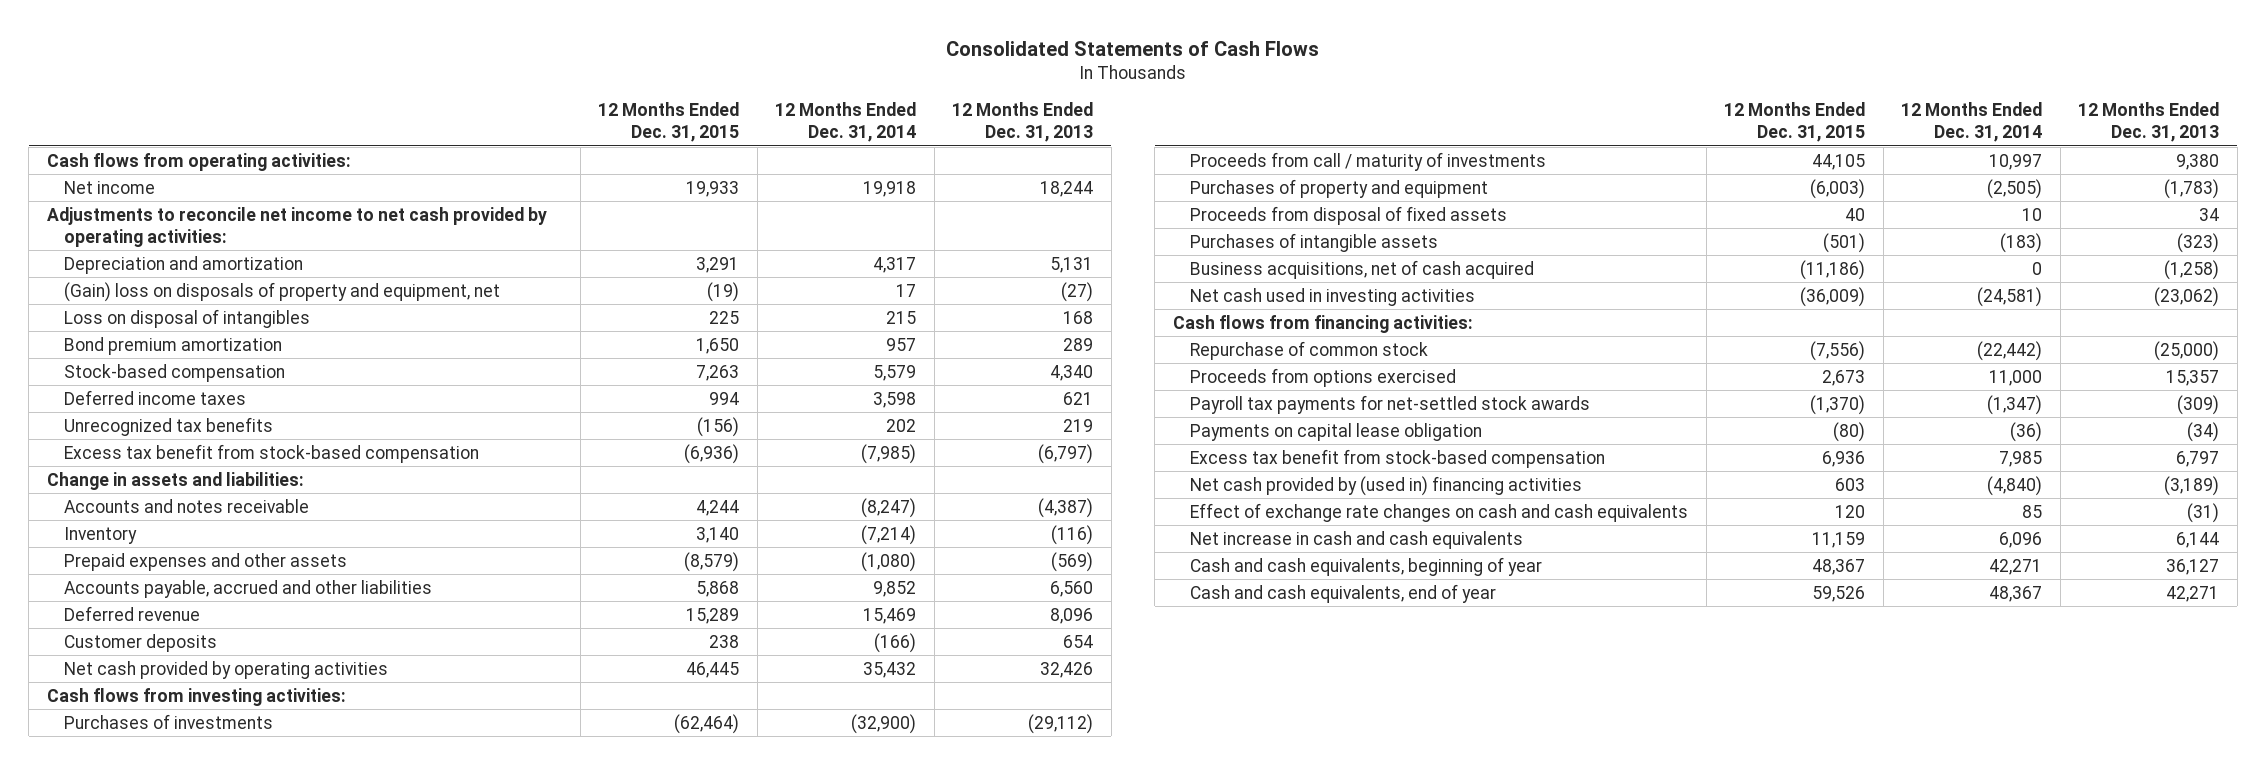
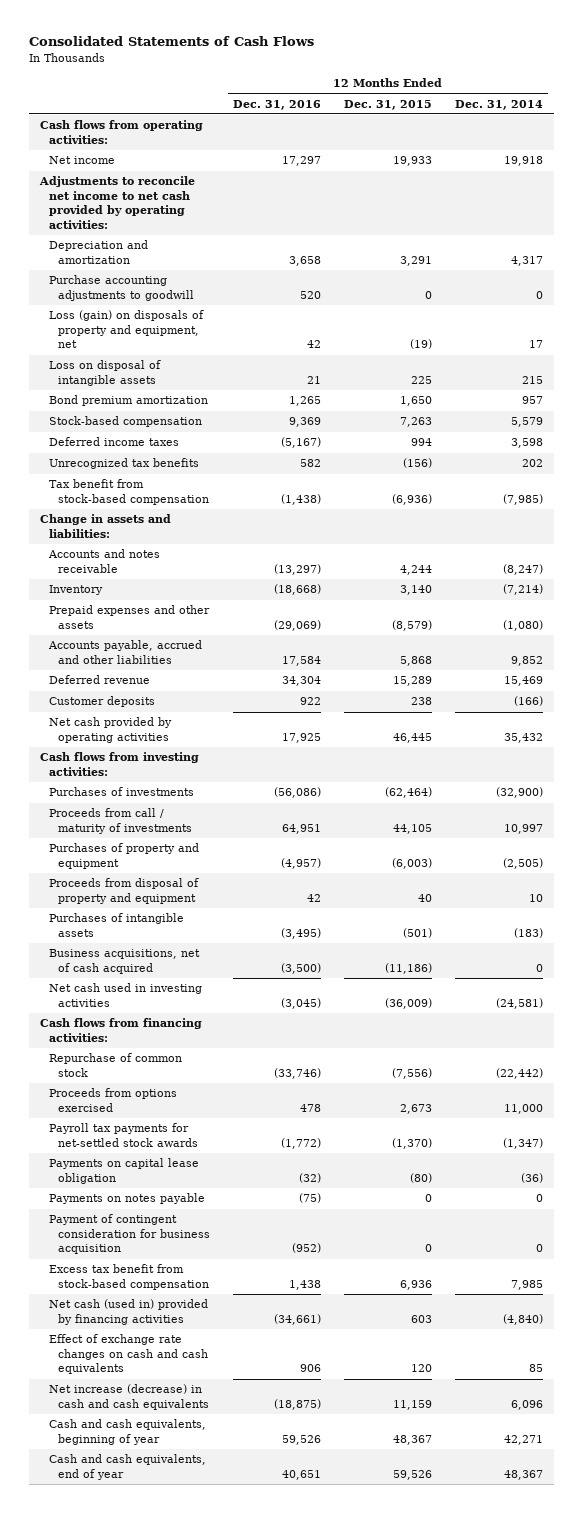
- | 12 Months Ended Dec. 31, 2015 | 12 Months Ended Dec. 31, 2014 | 12 Months Ended Dec. 31, 2013
+ | 12 Months Ended Dec. 31, 2016 | 12 Months Ended Dec. 31, 2015 | 12 Months Ended Dec. 31, 2014
- (Gain) loss on disposals of property and equipment, net | (19) | 17 | (27)
- Loss on disposal of intangibles | 225 | 215 | 168
+ Purchase accounting adjustments to goodwill | 520 | 0 | 0
+ Loss (gain) on disposals of property and equipment, net | 42 | (19) | 17
+ Loss on disposal of intangible assets | 21 | 225 | 215
- Excess tax benefit from stock-based compensation | (6,936) | (7,985) | (6,797)
+ Tax benefit from stock-based compensation | (1,438) | (6,936) | (7,985)
- Proceeds from disposal of fixed assets | 40 | 10 | 34
+ Proceeds from disposal of property and equipment | 42 | 40 | 10
+ Payments on notes payable | (75) | 0 | 0
+ Payment of contingent consideration for business acquisition | (952) | 0 | 0
- Net cash provided by (used in) financing activities | 603 | (4,840) | (3,189)
+ Net cash (used in) provided by financing activities | (34,661) | 603 | (4,840)
- Net increase in cash and cash equivalents | 11,159 | 6,096 | 6,144
+ Net increase (decrease) in cash and cash equivalents | (18,875) | 11,159 | 6,096

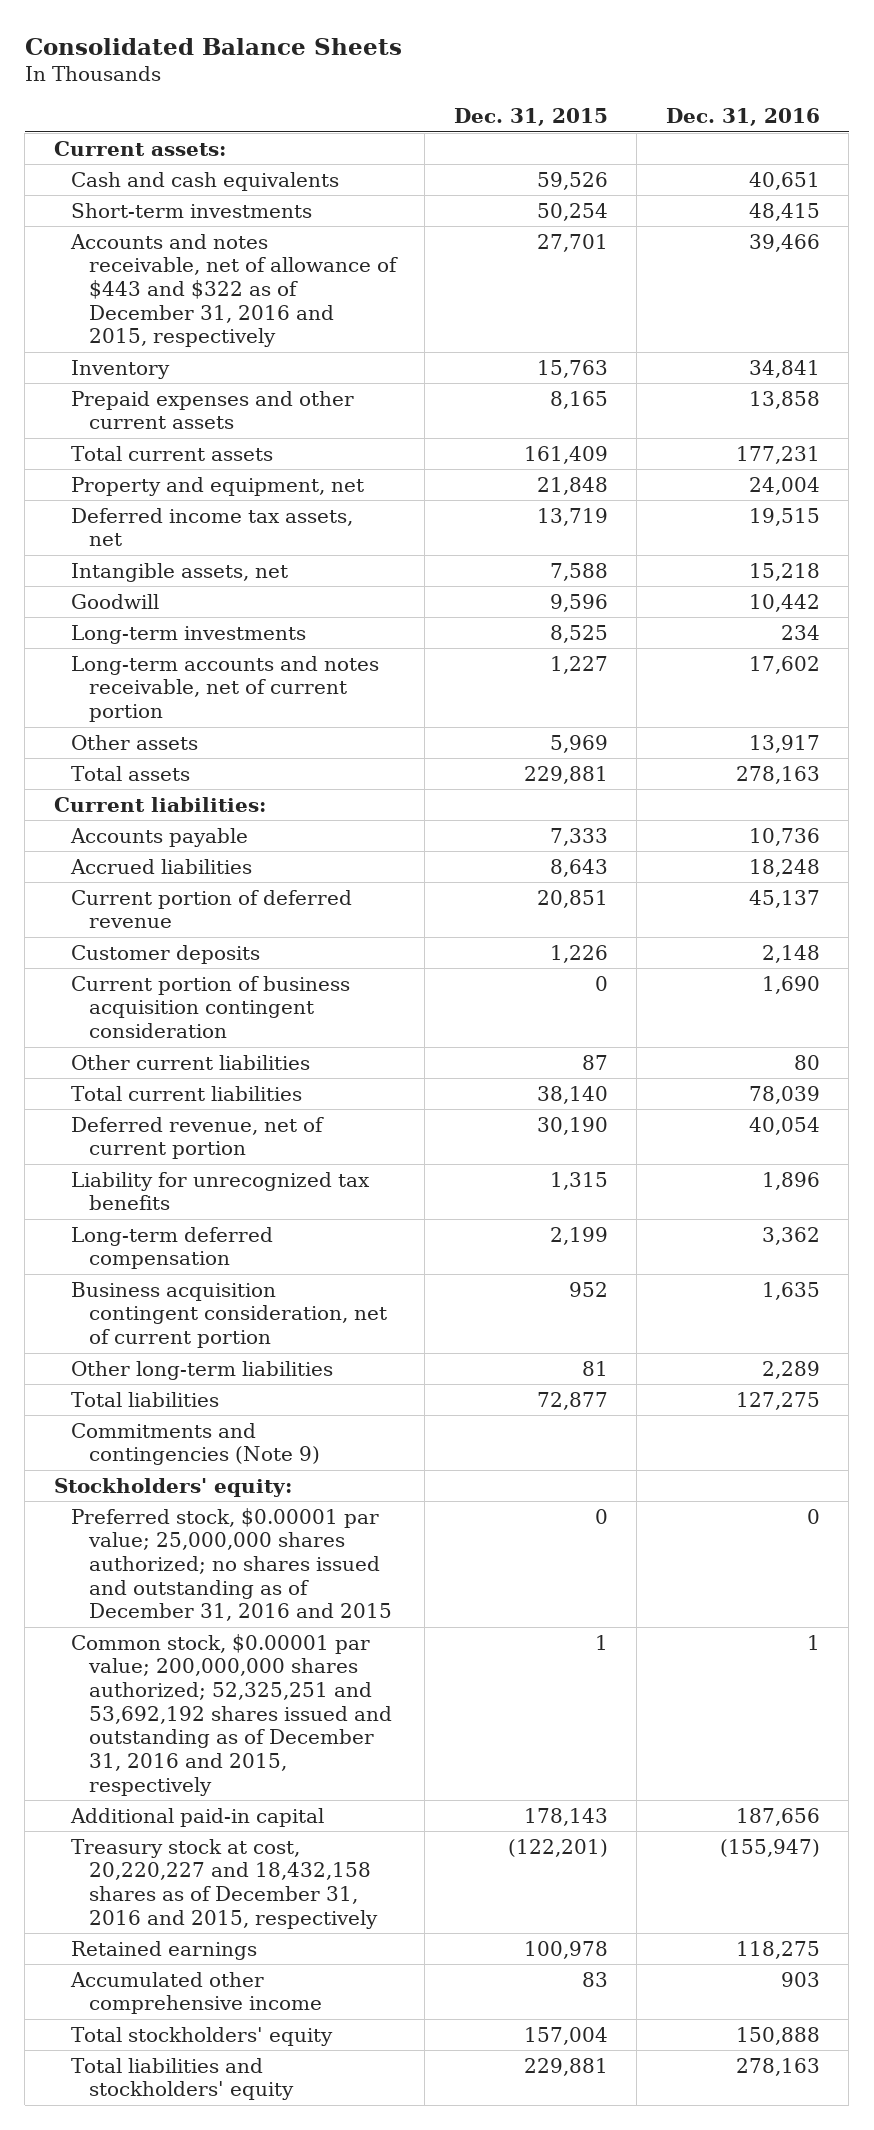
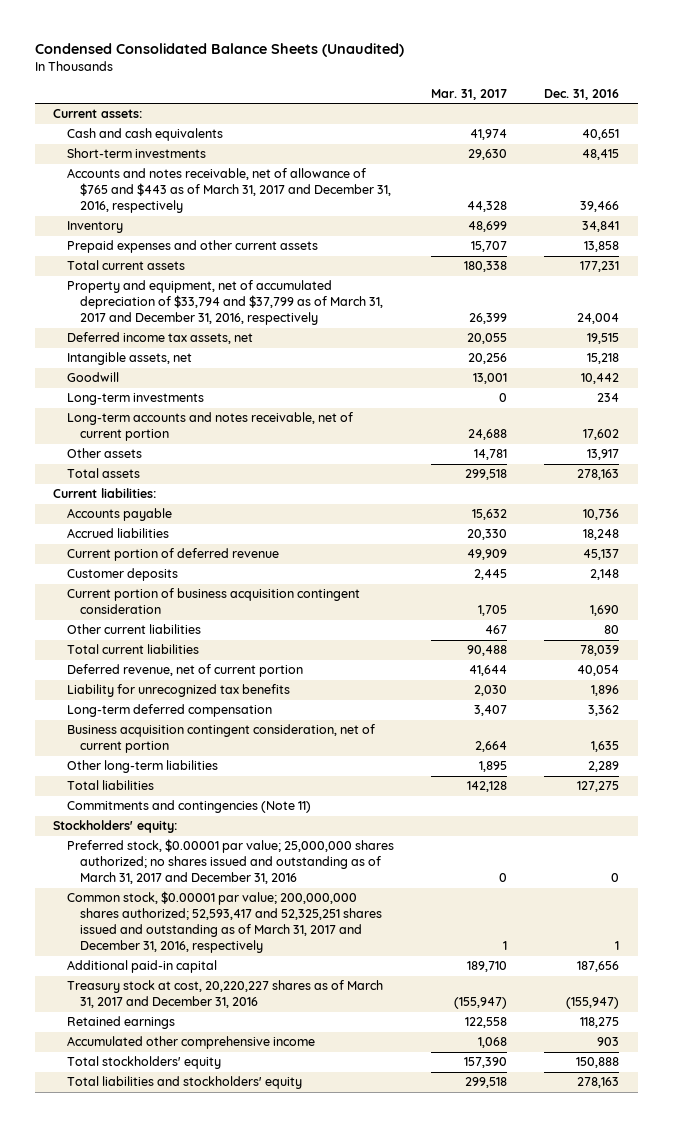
- Consolidated Balance Sheets
+ Condensed Consolidated Balance Sheets (Unaudited)
- | Dec. 31, 2015 | Dec. 31, 2016
+ | Mar. 31, 2017 | Dec. 31, 2016
- Accounts and notes receivable, net of allowance of $443 and $322 as of December 31, 2016 and 2015, respectively | 27,701 | 39,466
+ Accounts and notes receivable, net of allowance of $765 and $443 as of March 31, 2017 and December 31, 2016, respectively | 44,328 | 39,466
- Property and equipment, net | 21,848 | 24,004
+ Property and equipment, net of accumulated depreciation of $33,794 and $37,799 as of March 31, 2017 and December 31, 2016, respectively | 26,399 | 24,004
- Commitments and contingencies (Note 9)
+ Commitments and contingencies (Note 11)
- Preferred stock, $0.00001 par value; 25,000,000 shares authorized; no shares issued and outstanding as of December 31, 2016 and 2015 | 0 | 0
- Common stock, $0.00001 par value; 200,000,000 shares authorized; 52,325,251 and 53,692,192 shares issued and outstanding as of December 31, 2016 and 2015, respectively | 1 | 1
+ Preferred stock, $0.00001 par value; 25,000,000 shares authorized; no shares issued and outstanding as of March 31, 2017 and December 31, 2016 | 0 | 0
+ Common stock, $0.00001 par value; 200,000,000 shares authorized; 52,593,417 and 52,325,251 shares issued and outstanding as of March 31, 2017 and December 31, 2016, respectively | 1 | 1
- Treasury stock at cost, 20,220,227 and 18,432,158 shares as of December 31, 2016 and 2015, respectively | (122,201) | (155,947)
+ Treasury stock at cost, 20,220,227 shares as of March 31, 2017 and December 31, 2016 | (155,947) | (155,947)

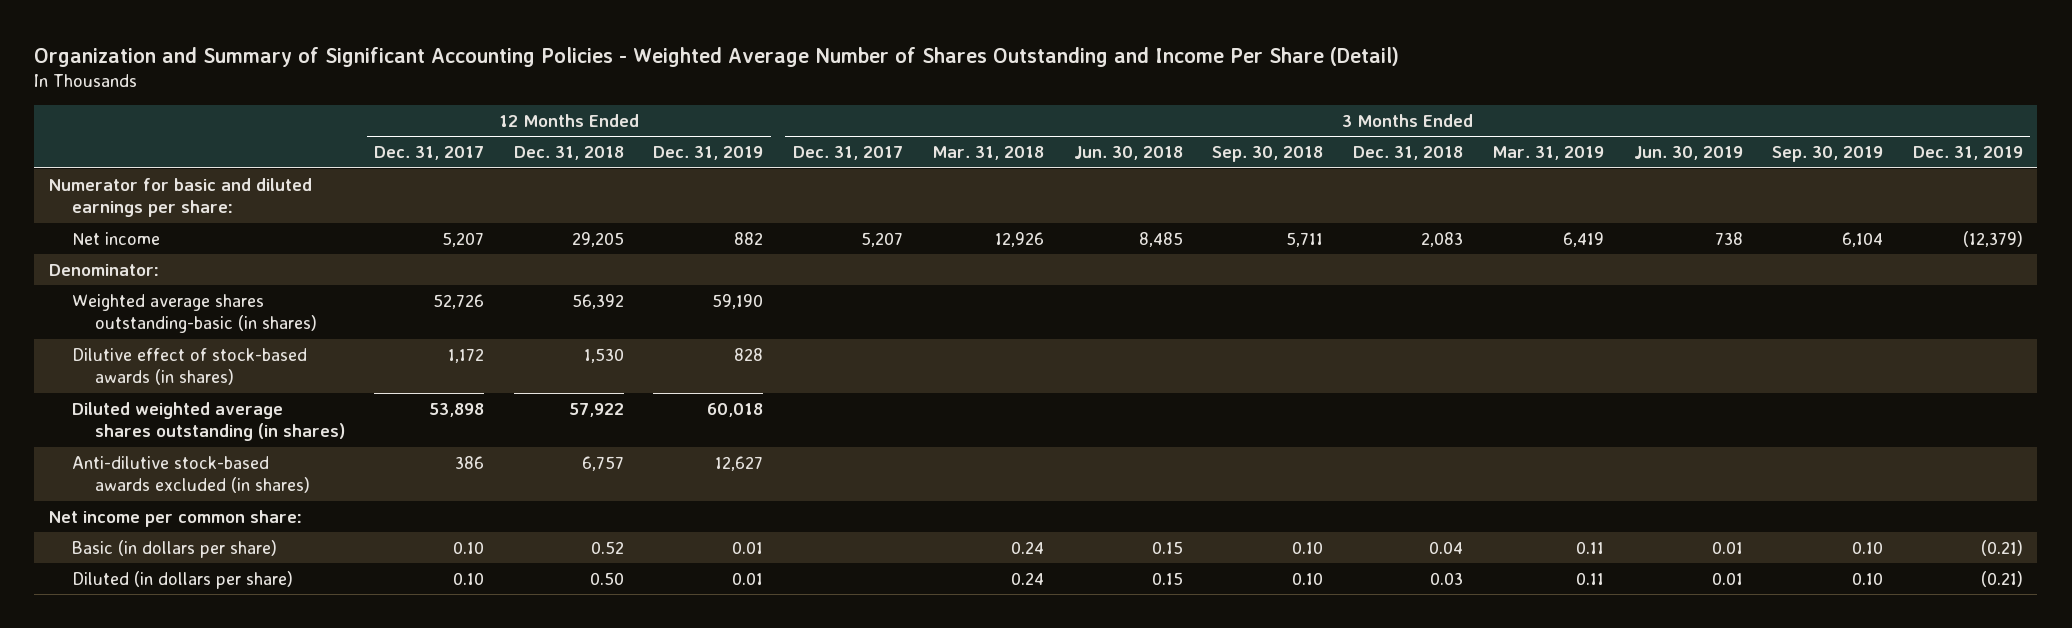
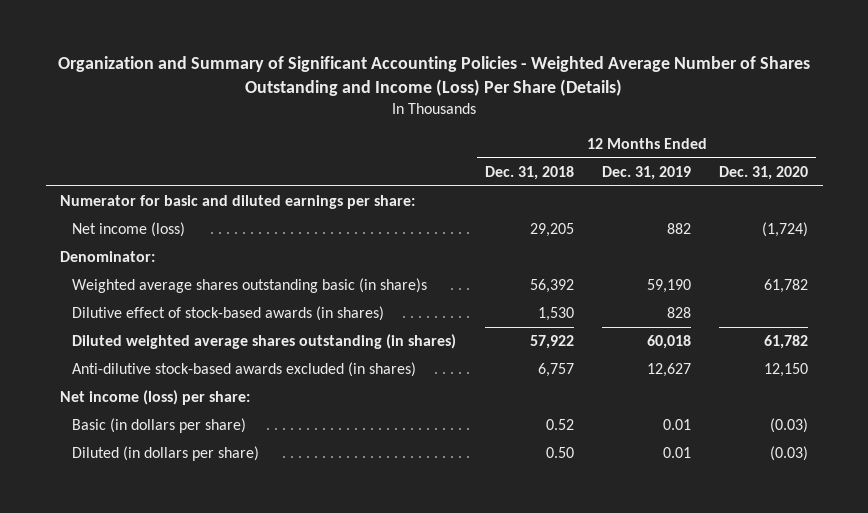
- Organization and Summary of Significant Accounting Policies - Weighted Average Number of Shares Outstanding and Income Per Share (Detail)
+ Organization and Summary of Significant Accounting Policies - Weighted Average Number of Shares Outstanding and Income (Loss) Per Share (Details)
- | 12 Months Ended Dec. 31, 2017 | 12 Months Ended Dec. 31, 2018 | 12 Months Ended Dec. 31, 2019 | 3 Months Ended Dec. 31, 2017 | 3 Months Ended Mar. 31, 2018 | 3 Months Ended Jun. 30, 2018 | 3 Months Ended Sep. 30, 2018 | 3 Months Ended Dec. 31, 2018 | 3 Months Ended Mar. 31, 2019 | 3 Months Ended Jun. 30, 2019 | 3 Months Ended Sep. 30, 2019 | 3 Months Ended Dec. 31, 2019
+ | 12 Months Ended Dec. 31, 2018 | 12 Months Ended Dec. 31, 2019 | 12 Months Ended Dec. 31, 2020
- Net income | 5,207 | 29,205 | 882 | 5,207 | 12,926 | 8,485 | 5,711 | 2,083 | 6,419 | 738 | 6,104 | (12,379)
+ Net income (loss) | 29,205 | 882 | (1,724)
- Weighted average shares outstanding-basic (in shares) | 52,726 | 56,392 | 59,190 | | | | | | | | |
+ Weighted average shares outstanding basic (in share)s | 56,392 | 59,190 | 61,782
- Net income per common share:
+ Net income (loss) per share:

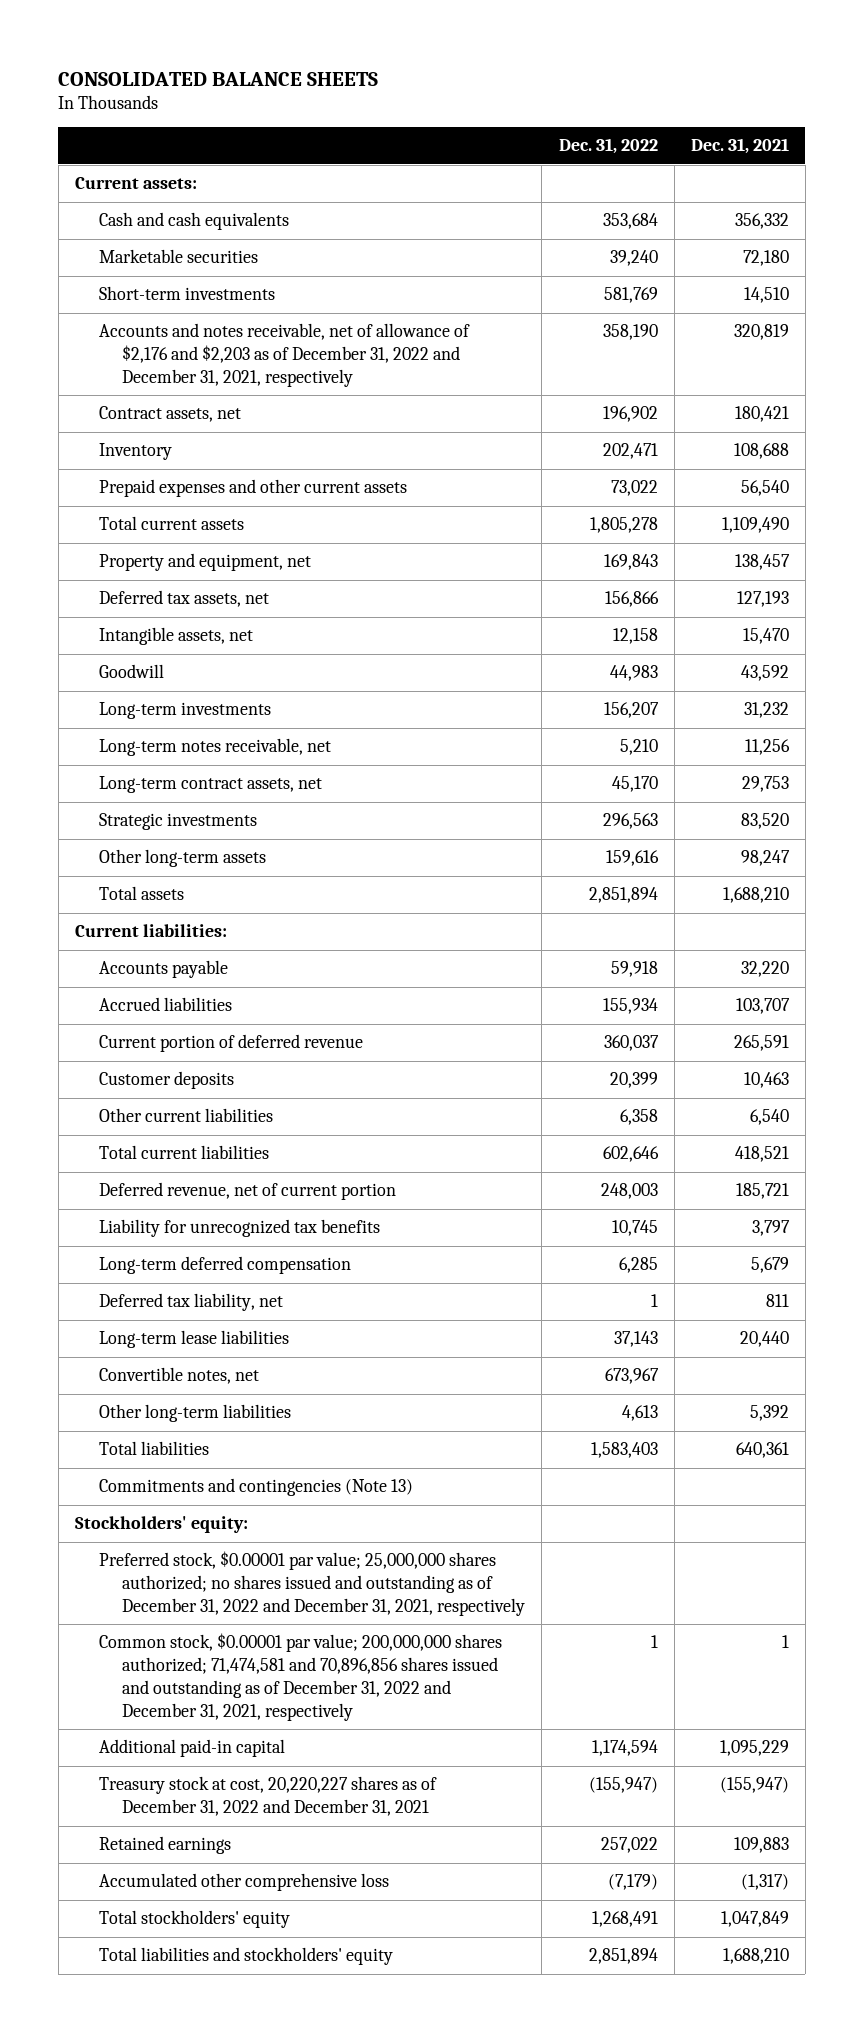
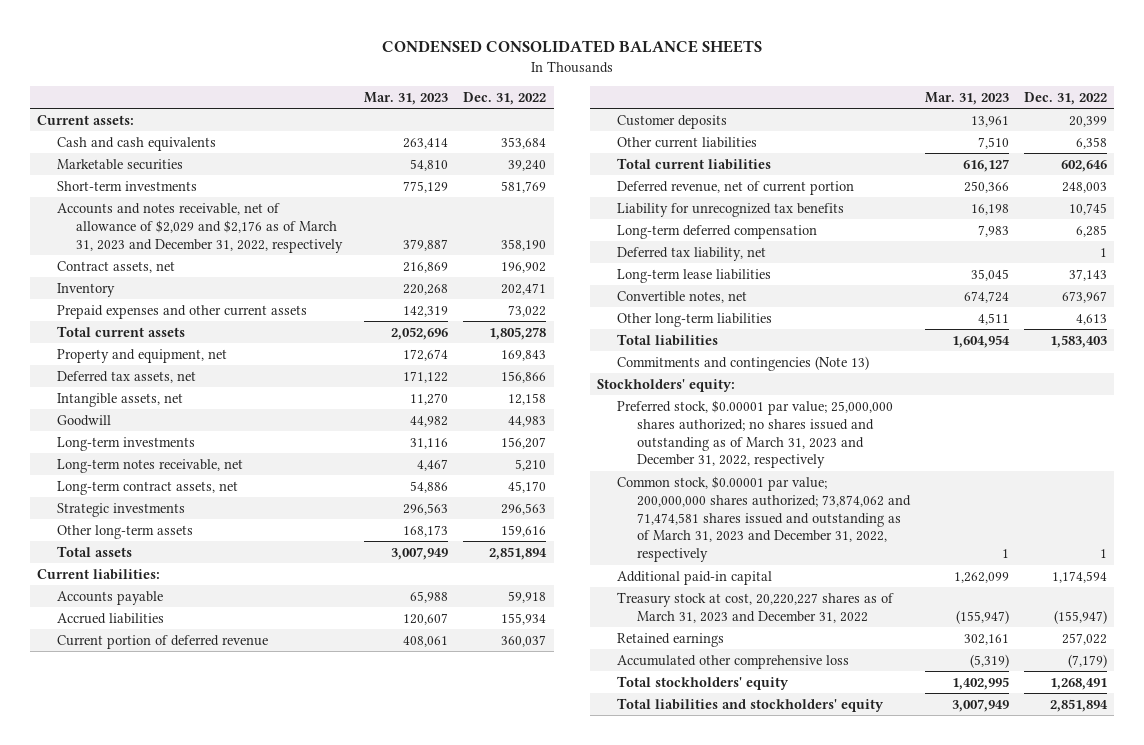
- CONSOLIDATED BALANCE SHEETS
+ CONDENSED CONSOLIDATED BALANCE SHEETS
- | Dec. 31, 2022 | Dec. 31, 2021
+ | Mar. 31, 2023 | Dec. 31, 2022
- Accounts and notes receivable, net of allowance of $2,176 and $2,203 as of December 31, 2022 and December 31, 2021, respectively | 358,190 | 320,819
+ Accounts and notes receivable, net of allowance of $2,029 and $2,176 as of March 31, 2023 and December 31, 2022, respectively | 379,887 | 358,190
- Preferred stock, $0.00001 par value; 25,000,000 shares authorized; no shares issued and outstanding as of December 31, 2022 and December 31, 2021, respectively
- Common stock, $0.00001 par value; 200,000,000 shares authorized; 71,474,581 and 70,896,856 shares issued and outstanding as of December 31, 2022 and December 31, 2021, respectively | 1 | 1
+ Preferred stock, $0.00001 par value; 25,000,000 shares authorized; no shares issued and outstanding as of March 31, 2023 and December 31, 2022, respectively
+ Common stock, $0.00001 par value; 200,000,000 shares authorized; 73,874,062 and 71,474,581 shares issued and outstanding as of March 31, 2023 and December 31, 2022, respectively | 1 | 1
- Treasury stock at cost, 20,220,227 shares as of December 31, 2022 and December 31, 2021 | (155,947) | (155,947)
+ Treasury stock at cost, 20,220,227 shares as of March 31, 2023 and December 31, 2022 | (155,947) | (155,947)

